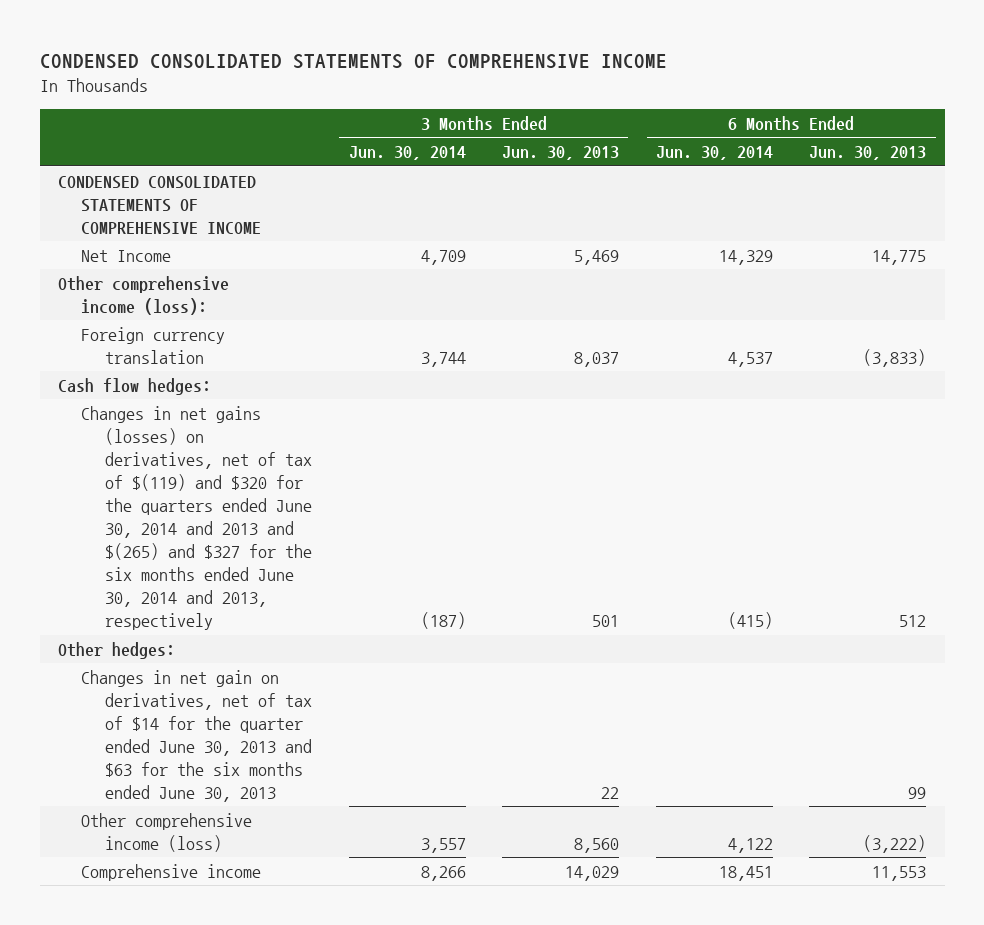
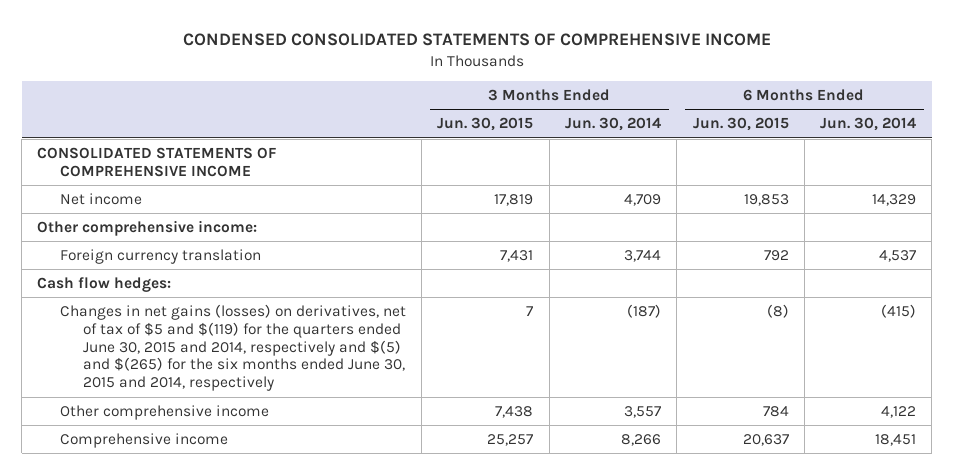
- | 3 Months Ended Jun. 30, 2014 | 3 Months Ended Jun. 30, 2013 | 6 Months Ended Jun. 30, 2014 | 6 Months Ended Jun. 30, 2013
+ | 3 Months Ended Jun. 30, 2015 | 3 Months Ended Jun. 30, 2014 | 6 Months Ended Jun. 30, 2015 | 6 Months Ended Jun. 30, 2014
- CONDENSED CONSOLIDATED STATEMENTS OF COMPREHENSIVE INCOME
- Net Income | 4,709 | 5,469 | 14,329 | 14,775
- Other comprehensive income (loss):
+ CONSOLIDATED STATEMENTS OF COMPREHENSIVE INCOME
+ Net income | 17,819 | 4,709 | 19,853 | 14,329
+ Other comprehensive income:
- Changes in net gains (losses) on derivatives, net of tax of $(119) and $320 for the quarters ended June 30, 2014 and 2013 and $(265) and $327 for the six months ended June 30, 2014 and 2013, respectively | (187) | 501 | (415) | 512
- Other hedges:
- Changes in net gain on derivatives, net of tax of $14 for the quarter ended June 30, 2013 and $63 for the six months ended June 30, 2013 | | 22 | | 99
- Other comprehensive income (loss) | 3,557 | 8,560 | 4,122 | (3,222)
+ Changes in net gains (losses) on derivatives, net of tax of $5 and $(119) for the quarters ended June 30, 2015 and 2014, respectively and $(5) and $(265) for the six months ended June 30, 2015 and 2014, respectively | 7 | (187) | (8) | (415)
+ Other comprehensive income | 7,438 | 3,557 | 784 | 4,122

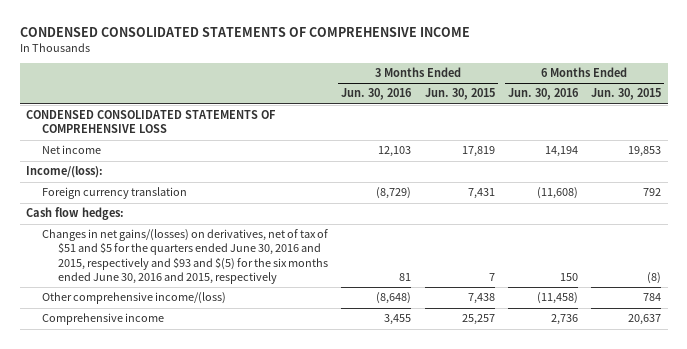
- | 3 Months Ended Jun. 30, 2015 | 3 Months Ended Jun. 30, 2014 | 6 Months Ended Jun. 30, 2015 | 6 Months Ended Jun. 30, 2014
+ | 3 Months Ended Jun. 30, 2016 | 3 Months Ended Jun. 30, 2015 | 6 Months Ended Jun. 30, 2016 | 6 Months Ended Jun. 30, 2015
- CONSOLIDATED STATEMENTS OF COMPREHENSIVE INCOME
+ CONDENSED CONSOLIDATED STATEMENTS OF COMPREHENSIVE LOSS
- Other comprehensive income:
+ Income/(loss):
- Changes in net gains (losses) on derivatives, net of tax of $5 and $(119) for the quarters ended June 30, 2015 and 2014, respectively and $(5) and $(265) for the six months ended June 30, 2015 and 2014, respectively | 7 | (187) | (8) | (415)
- Other comprehensive income | 7,438 | 3,557 | 784 | 4,122
+ Changes in net gains/(losses) on derivatives, net of tax of $51 and $5 for the quarters ended June 30, 2016 and 2015, respectively and $93 and $(5) for the six months ended June 30, 2016 and 2015, respectively | 81 | 7 | 150 | (8)
+ Other comprehensive income/(loss) | (8,648) | 7,438 | (11,458) | 784

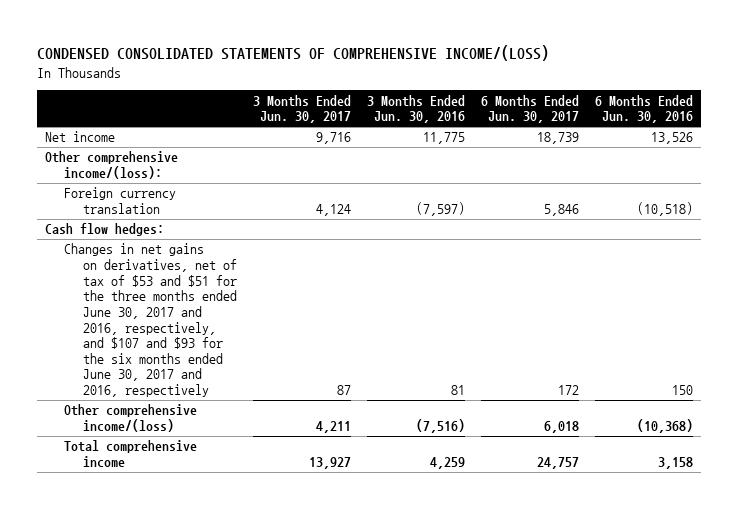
- CONDENSED CONSOLIDATED STATEMENTS OF COMPREHENSIVE INCOME
+ CONDENSED CONSOLIDATED STATEMENTS OF COMPREHENSIVE INCOME/(LOSS)
- | 3 Months Ended Jun. 30, 2016 | 3 Months Ended Jun. 30, 2015 | 6 Months Ended Jun. 30, 2016 | 6 Months Ended Jun. 30, 2015
+ | 3 Months Ended Jun. 30, 2017 | 3 Months Ended Jun. 30, 2016 | 6 Months Ended Jun. 30, 2017 | 6 Months Ended Jun. 30, 2016
- CONDENSED CONSOLIDATED STATEMENTS OF COMPREHENSIVE LOSS
- Net income | 12,103 | 17,819 | 14,194 | 19,853
- Income/(loss):
- Foreign currency translation | (8,729) | 7,431 | (11,608) | 792
+ Net income | 9,716 | 11,775 | 18,739 | 13,526
+ Other comprehensive income/(loss):
+ Foreign currency translation | 4,124 | (7,597) | 5,846 | (10,518)
- Changes in net gains/(losses) on derivatives, net of tax of $51 and $5 for the quarters ended June 30, 2016 and 2015, respectively and $93 and $(5) for the six months ended June 30, 2016 and 2015, respectively | 81 | 7 | 150 | (8)
- Other comprehensive income/(loss) | (8,648) | 7,438 | (11,458) | 784
- Comprehensive income | 3,455 | 25,257 | 2,736 | 20,637
+ Changes in net gains on derivatives, net of tax of $53 and $51 for the three months ended June 30, 2017 and 2016, respectively, and $107 and $93 for the six months ended June 30, 2017 and 2016, respectively | 87 | 81 | 172 | 150
+ Other comprehensive income/(loss) | 4,211 | (7,516) | 6,018 | (10,368)
+ Total comprehensive income | 13,927 | 4,259 | 24,757 | 3,158

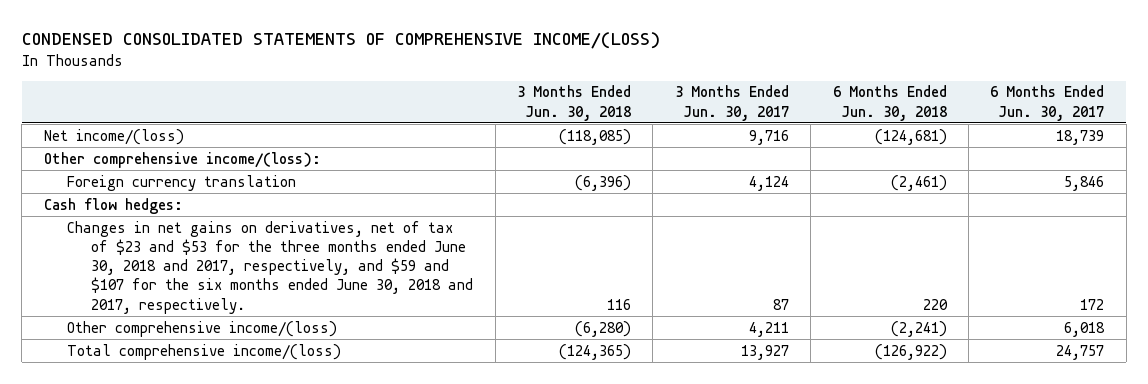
- | 3 Months Ended Jun. 30, 2017 | 3 Months Ended Jun. 30, 2016 | 6 Months Ended Jun. 30, 2017 | 6 Months Ended Jun. 30, 2016
+ | 3 Months Ended Jun. 30, 2018 | 3 Months Ended Jun. 30, 2017 | 6 Months Ended Jun. 30, 2018 | 6 Months Ended Jun. 30, 2017
- Net income | 9,716 | 11,775 | 18,739 | 13,526
+ Net income/(loss) | (118,085) | 9,716 | (124,681) | 18,739
- Changes in net gains on derivatives, net of tax of $53 and $51 for the three months ended June 30, 2017 and 2016, respectively, and $107 and $93 for the six months ended June 30, 2017 and 2016, respectively | 87 | 81 | 172 | 150
+ Changes in net gains on derivatives, net of tax of $23 and $53 for the three months ended June 30, 2018 and 2017, respectively, and $59 and $107 for the six months ended June 30, 2018 and 2017, respectively. | 116 | 87 | 220 | 172
- Total comprehensive income | 13,927 | 4,259 | 24,757 | 3,158
+ Total comprehensive income/(loss) | (124,365) | 13,927 | (126,922) | 24,757

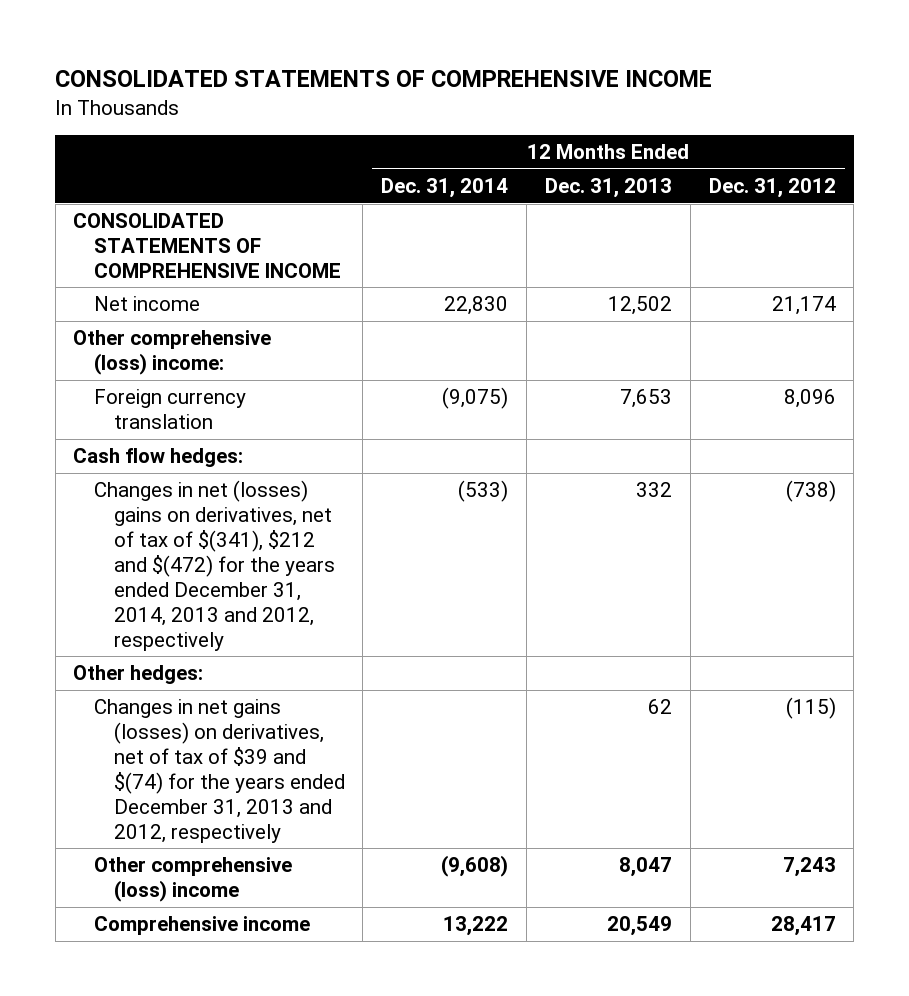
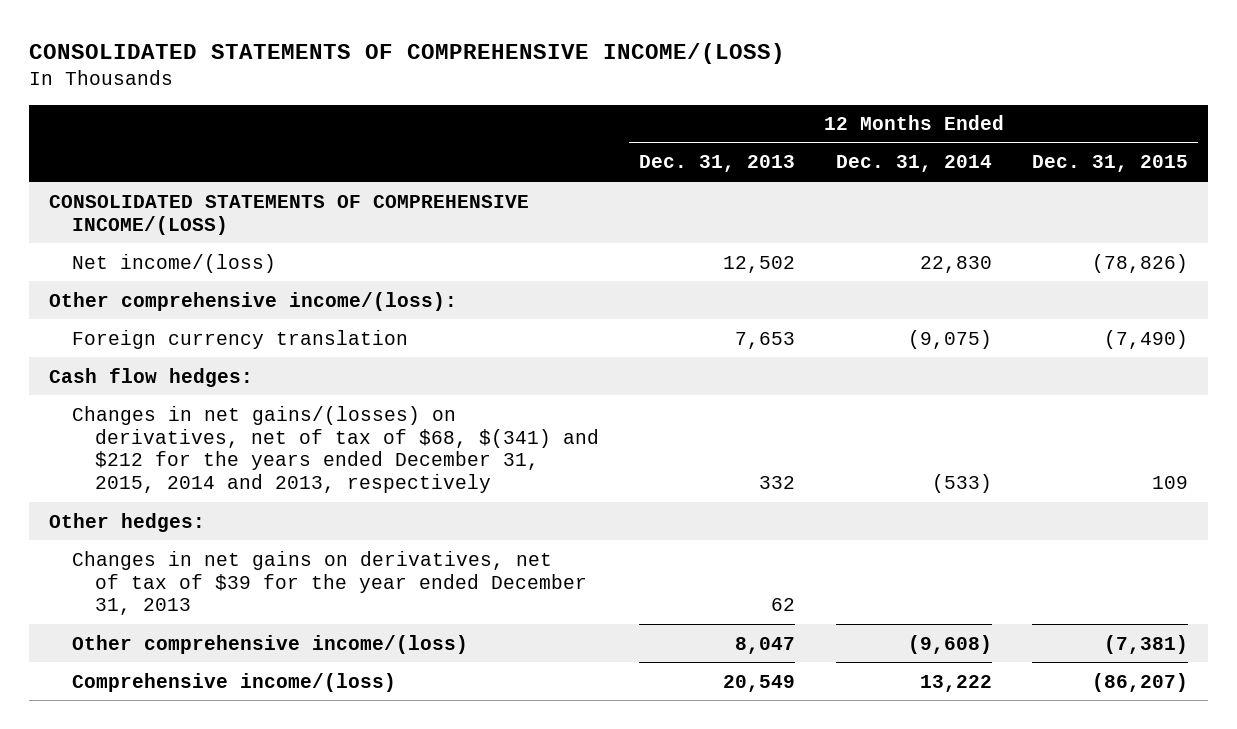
- CONSOLIDATED STATEMENTS OF COMPREHENSIVE INCOME
+ CONSOLIDATED STATEMENTS OF COMPREHENSIVE INCOME/(LOSS)
- | 12 Months Ended Dec. 31, 2014 | 12 Months Ended Dec. 31, 2013 | 12 Months Ended Dec. 31, 2012
+ | 12 Months Ended Dec. 31, 2013 | 12 Months Ended Dec. 31, 2014 | 12 Months Ended Dec. 31, 2015
- CONSOLIDATED STATEMENTS OF COMPREHENSIVE INCOME
- Net income | 22,830 | 12,502 | 21,174
- Other comprehensive (loss) income:
+ CONSOLIDATED STATEMENTS OF COMPREHENSIVE INCOME/(LOSS)
+ Net income/(loss) | 12,502 | 22,830 | (78,826)
+ Other comprehensive income/(loss):
- Changes in net (losses) gains on derivatives, net of tax of $(341), $212 and $(472) for the years ended December 31, 2014, 2013 and 2012, respectively | (533) | 332 | (738)
+ Changes in net gains/(losses) on derivatives, net of tax of $68, $(341) and $212 for the years ended December 31, 2015, 2014 and 2013, respectively | 332 | (533) | 109
- Changes in net gains (losses) on derivatives, net of tax of $39 and $(74) for the years ended December 31, 2013 and 2012, respectively | | 62 | (115)
- Other comprehensive (loss) income | (9,608) | 8,047 | 7,243
- Comprehensive income | 13,222 | 20,549 | 28,417
+ Changes in net gains on derivatives, net of tax of $39 for the year ended December 31, 2013 | 62 | |
+ Other comprehensive income/(loss) | 8,047 | (9,608) | (7,381)
+ Comprehensive income/(loss) | 20,549 | 13,222 | (86,207)

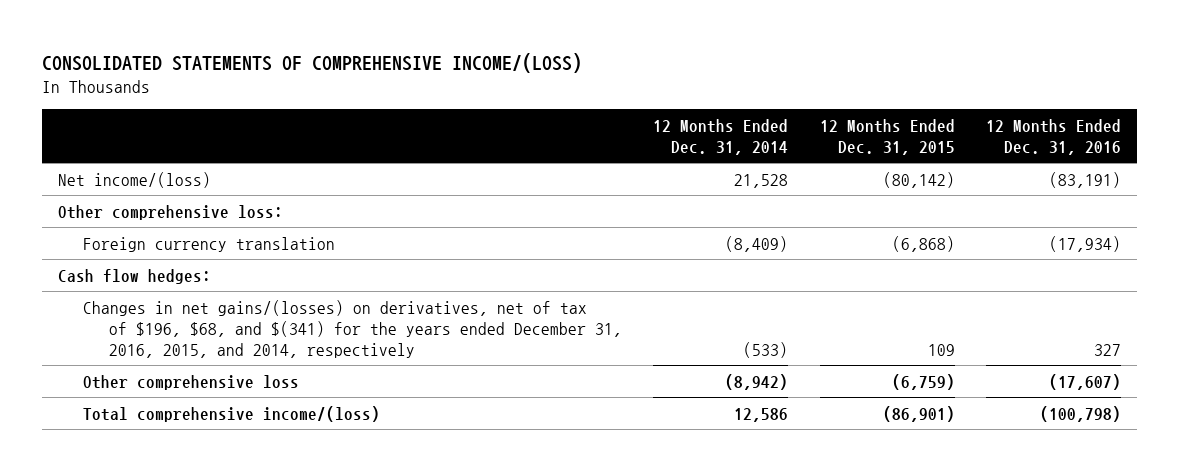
- | 12 Months Ended Dec. 31, 2013 | 12 Months Ended Dec. 31, 2014 | 12 Months Ended Dec. 31, 2015
+ | 12 Months Ended Dec. 31, 2014 | 12 Months Ended Dec. 31, 2015 | 12 Months Ended Dec. 31, 2016
- CONSOLIDATED STATEMENTS OF COMPREHENSIVE INCOME/(LOSS)
- Net income/(loss) | 12,502 | 22,830 | (78,826)
- Other comprehensive income/(loss):
- Foreign currency translation | 7,653 | (9,075) | (7,490)
+ Net income/(loss) | 21,528 | (80,142) | (83,191)
+ Other comprehensive loss:
+ Foreign currency translation | (8,409) | (6,868) | (17,934)
- Changes in net gains/(losses) on derivatives, net of tax of $68, $(341) and $212 for the years ended December 31, 2015, 2014 and 2013, respectively | 332 | (533) | 109
- Other hedges:
- Changes in net gains on derivatives, net of tax of $39 for the year ended December 31, 2013 | 62 | |
- Other comprehensive income/(loss) | 8,047 | (9,608) | (7,381)
- Comprehensive income/(loss) | 20,549 | 13,222 | (86,207)
+ Changes in net gains/(losses) on derivatives, net of tax of $196, $68, and $(341) for the years ended December 31, 2016, 2015, and 2014, respectively | (533) | 109 | 327
+ Other comprehensive loss | (8,942) | (6,759) | (17,607)
+ Total comprehensive income/(loss) | 12,586 | (86,901) | (100,798)

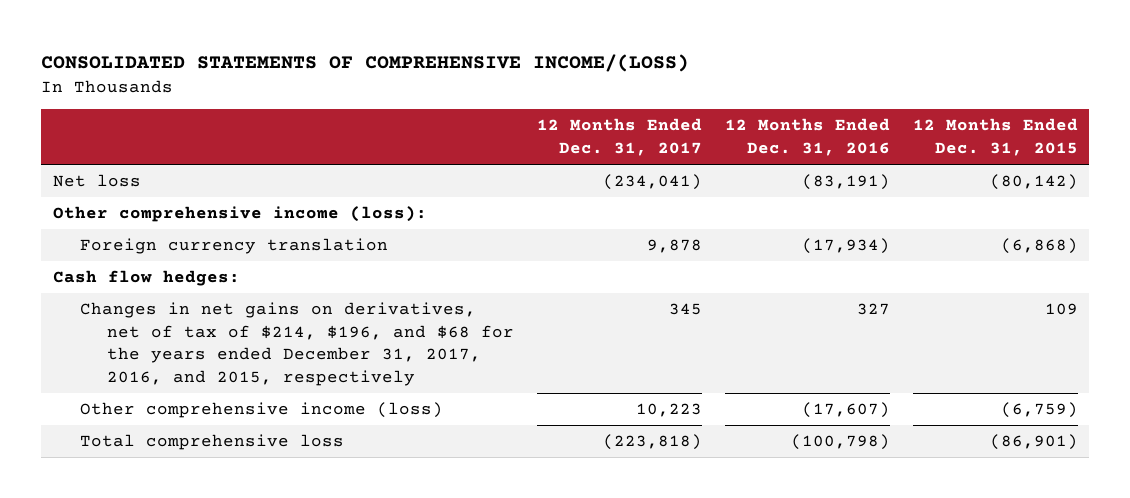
- | 12 Months Ended Dec. 31, 2014 | 12 Months Ended Dec. 31, 2015 | 12 Months Ended Dec. 31, 2016
+ | 12 Months Ended Dec. 31, 2017 | 12 Months Ended Dec. 31, 2016 | 12 Months Ended Dec. 31, 2015
- Net income/(loss) | 21,528 | (80,142) | (83,191)
- Other comprehensive loss:
+ Net loss | (234,041) | (83,191) | (80,142)
+ Other comprehensive income (loss):
- Changes in net gains/(losses) on derivatives, net of tax of $196, $68, and $(341) for the years ended December 31, 2016, 2015, and 2014, respectively | (533) | 109 | 327
- Other comprehensive loss | (8,942) | (6,759) | (17,607)
- Total comprehensive income/(loss) | 12,586 | (86,901) | (100,798)
+ Changes in net gains on derivatives, net of tax of $214, $196, and $68 for the years ended December 31, 2017, 2016, and 2015, respectively | 345 | 327 | 109
+ Other comprehensive income (loss) | 10,223 | (17,607) | (6,759)
+ Total comprehensive loss | (223,818) | (100,798) | (86,901)

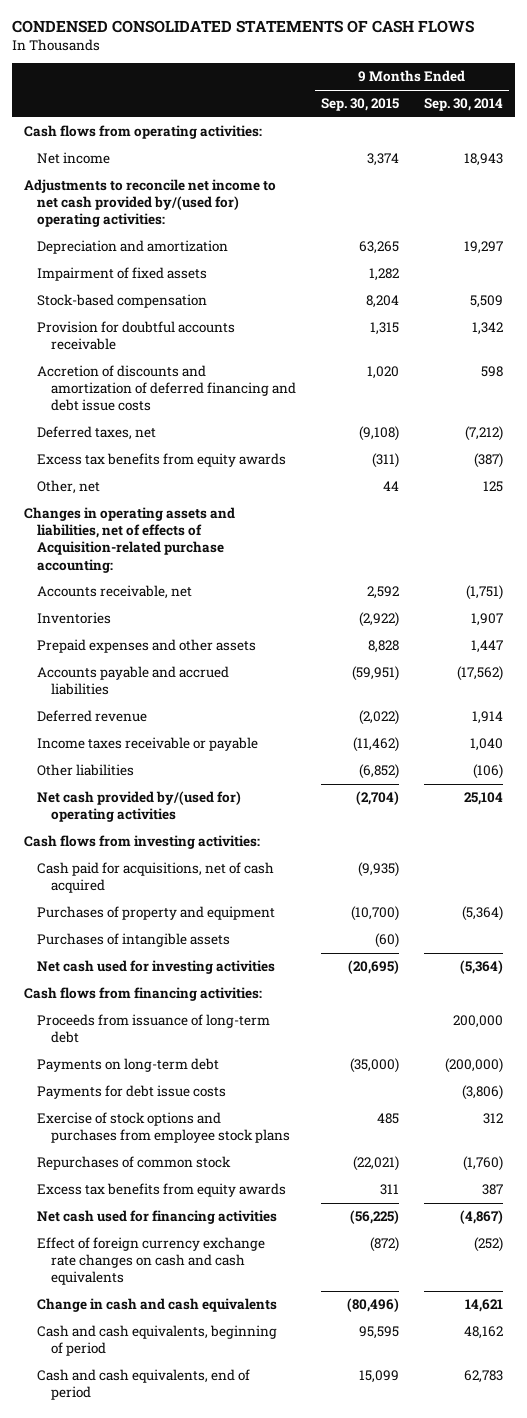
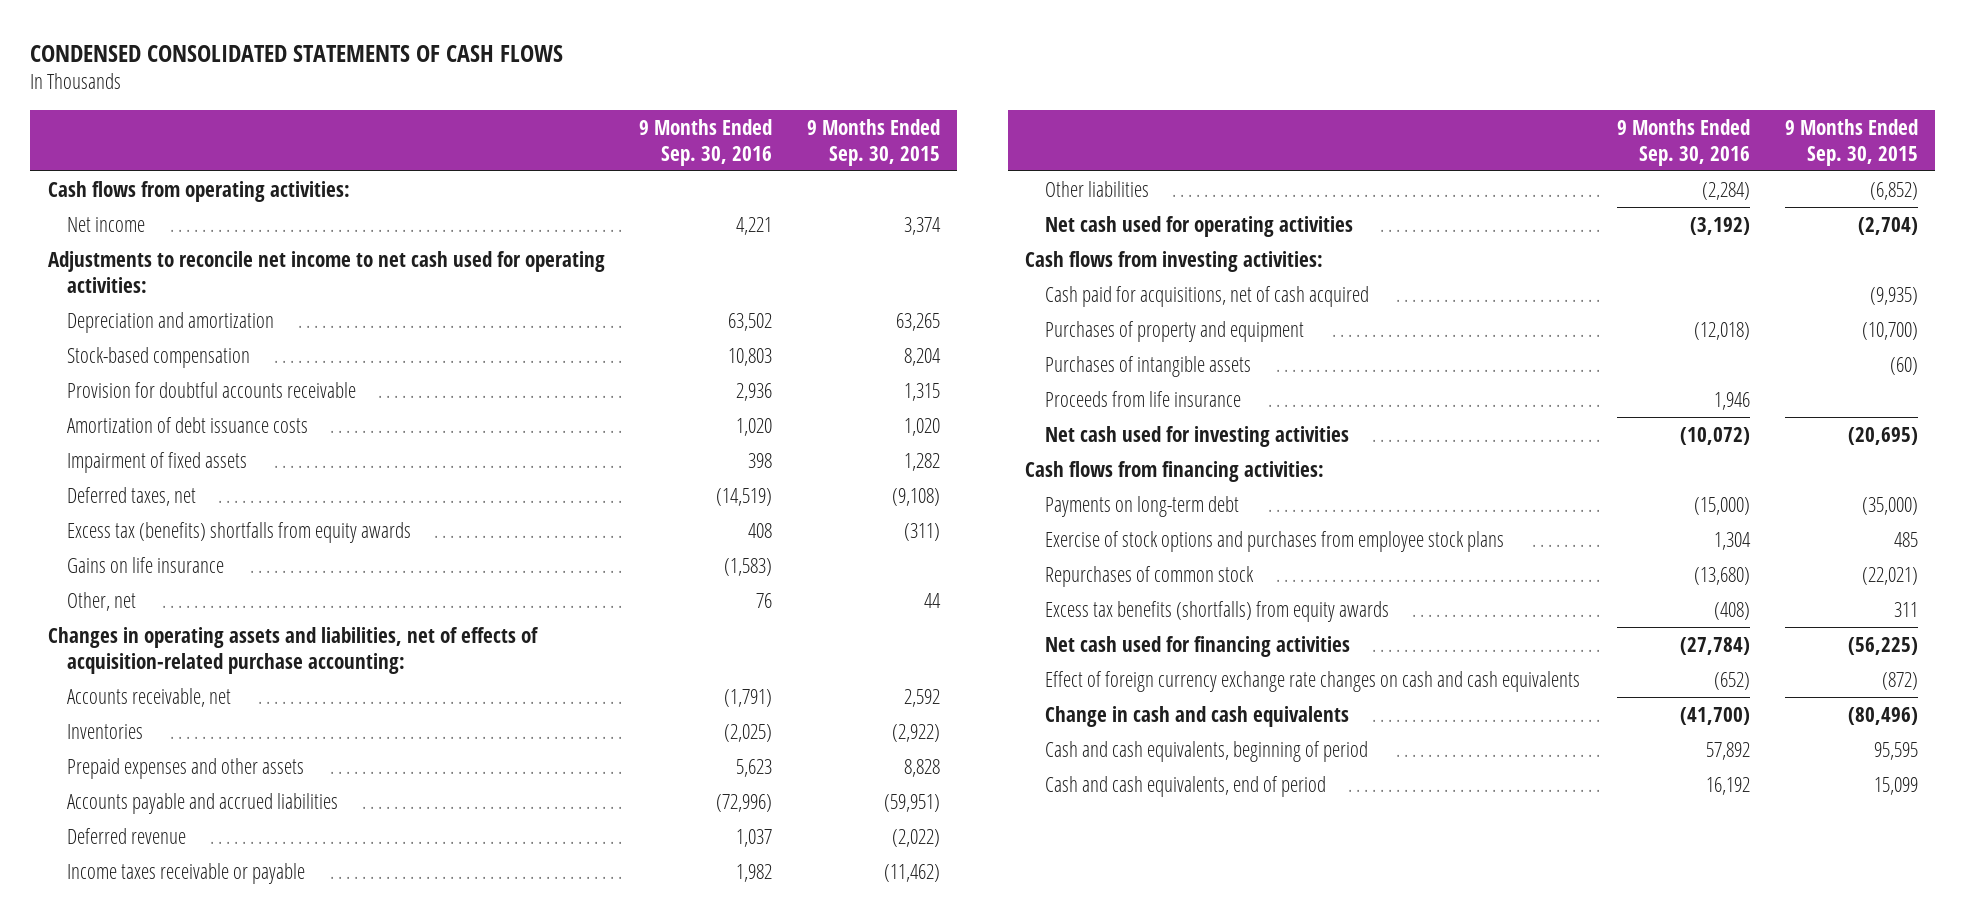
- | 9 Months Ended Sep. 30, 2015 | 9 Months Ended Sep. 30, 2014
+ | 9 Months Ended Sep. 30, 2016 | 9 Months Ended Sep. 30, 2015
- Adjustments to reconcile net income to net cash provided by/(used for) operating activities:
+ Adjustments to reconcile net income to net cash used for operating activities:
- Accretion of discounts and amortization of deferred financing and debt issue costs | 1,020 | 598
+ Amortization of debt issuance costs | 1,020 | 1,020
moved down: Impairment of fixed assets | 398 | 1,282
- Excess tax benefits from equity awards | (311) | (387)
+ Excess tax (benefits) shortfalls from equity awards | 408 | (311)
+ Gains on life insurance | (1,583) |
- Changes in operating assets and liabilities, net of effects of Acquisition-related purchase accounting:
+ Changes in operating assets and liabilities, net of effects of acquisition-related purchase accounting:
- Net cash provided by/(used for) operating activities | (2,704) | 25,104
+ Net cash used for operating activities | (3,192) | (2,704)
+ Proceeds from life insurance | 1,946 |
- Proceeds from issuance of long-term debt | | 200,000
- Payments for debt issue costs | | (3,806)
- Excess tax benefits from equity awards | 311 | 387
+ Excess tax benefits (shortfalls) from equity awards | (408) | 311

